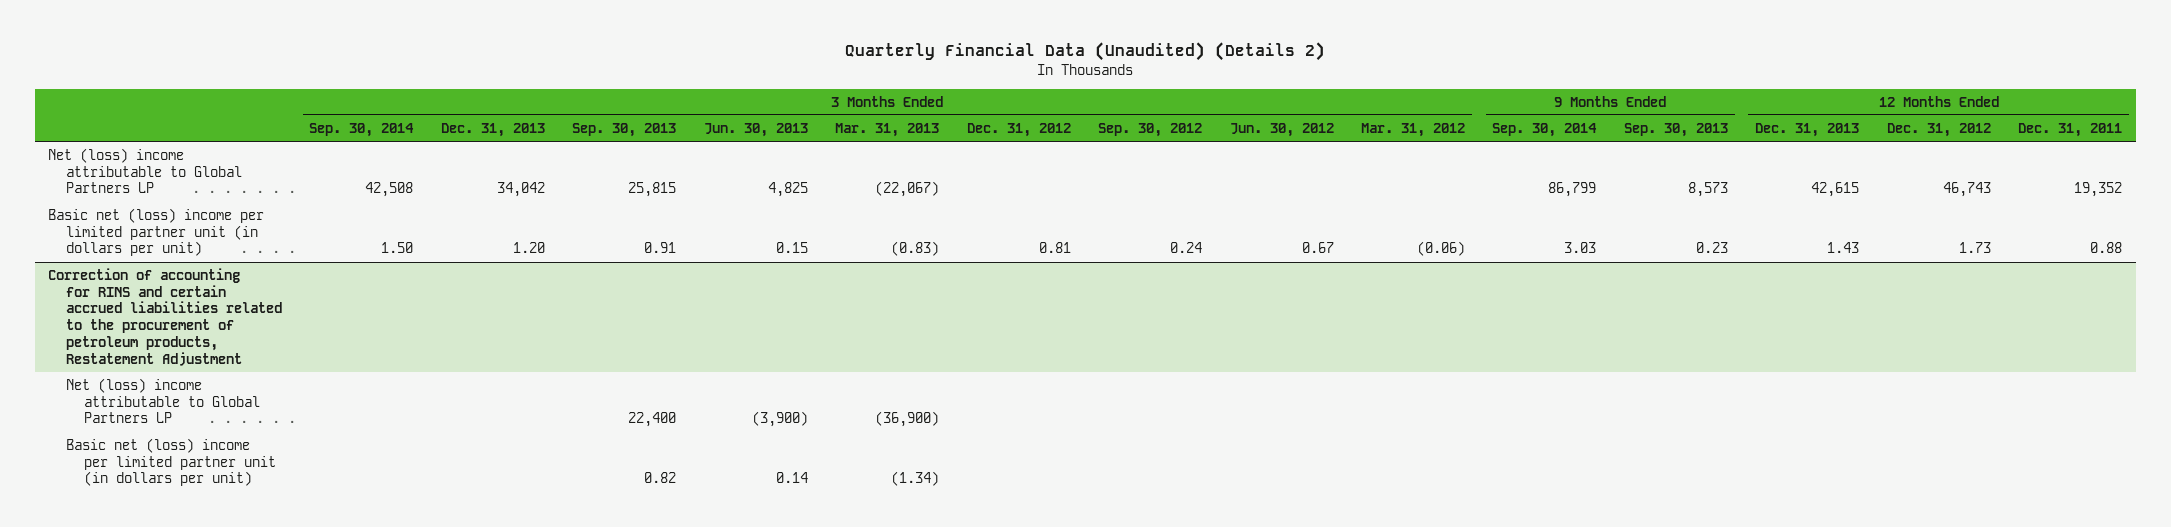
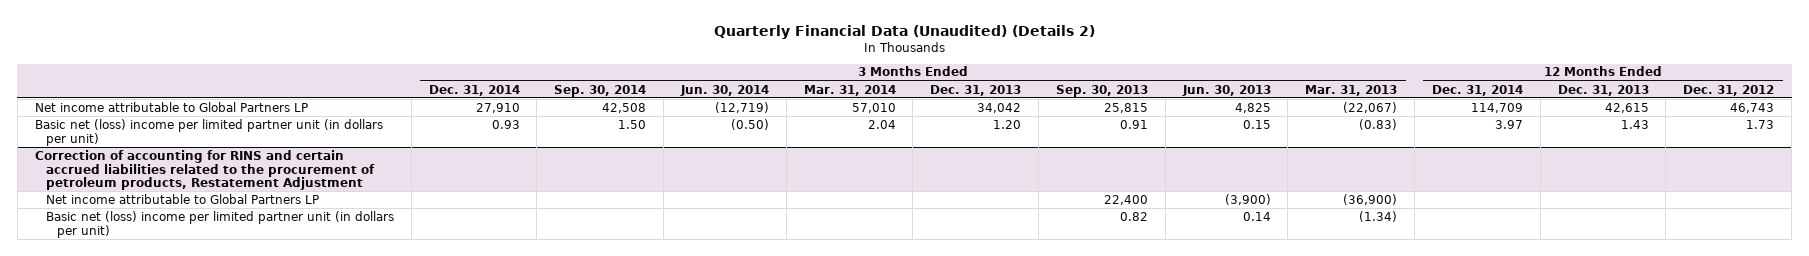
- | 3 Months Ended Sep. 30, 2014 | 3 Months Ended Dec. 31, 2013 | 3 Months Ended Sep. 30, 2013 | 3 Months Ended Jun. 30, 2013 | 3 Months Ended Mar. 31, 2013 | 3 Months Ended Dec. 31, 2012 | 3 Months Ended Sep. 30, 2012 | 3 Months Ended Jun. 30, 2012 | 3 Months Ended Mar. 31, 2012 | 9 Months Ended Sep. 30, 2014 | 9 Months Ended Sep. 30, 2013 | 12 Months Ended Dec. 31, 2013 | 12 Months Ended Dec. 31, 2012 | 12 Months Ended Dec. 31, 2011
+ | 3 Months Ended Dec. 31, 2014 | 3 Months Ended Sep. 30, 2014 | 3 Months Ended Jun. 30, 2014 | 3 Months Ended Mar. 31, 2014 | 3 Months Ended Dec. 31, 2013 | 3 Months Ended Sep. 30, 2013 | 3 Months Ended Jun. 30, 2013 | 3 Months Ended Mar. 31, 2013 | 12 Months Ended Dec. 31, 2014 | 12 Months Ended Dec. 31, 2013 | 12 Months Ended Dec. 31, 2012
- Net (loss) income attributable to Global Partners LP | 42,508 | 34,042 | 25,815 | 4,825 | (22,067) | | | | | 86,799 | 8,573 | 42,615 | 46,743 | 19,352
+ Net income attributable to Global Partners LP | 27,910 | 42,508 | (12,719) | 57,010 | 34,042 | 25,815 | 4,825 | (22,067) | 114,709 | 42,615 | 46,743
@ Correction of accounting for RINS and certain accrued liabilities related to the procurement of petroleum products, Restatement Adjustment
- Net (loss) income attributable to Global Partners LP | | | 22,400 | (3,900) | (36,900) | | | | | | | | |
+ Net income attributable to Global Partners LP | | | | | | 22,400 | (3,900) | (36,900) | | |

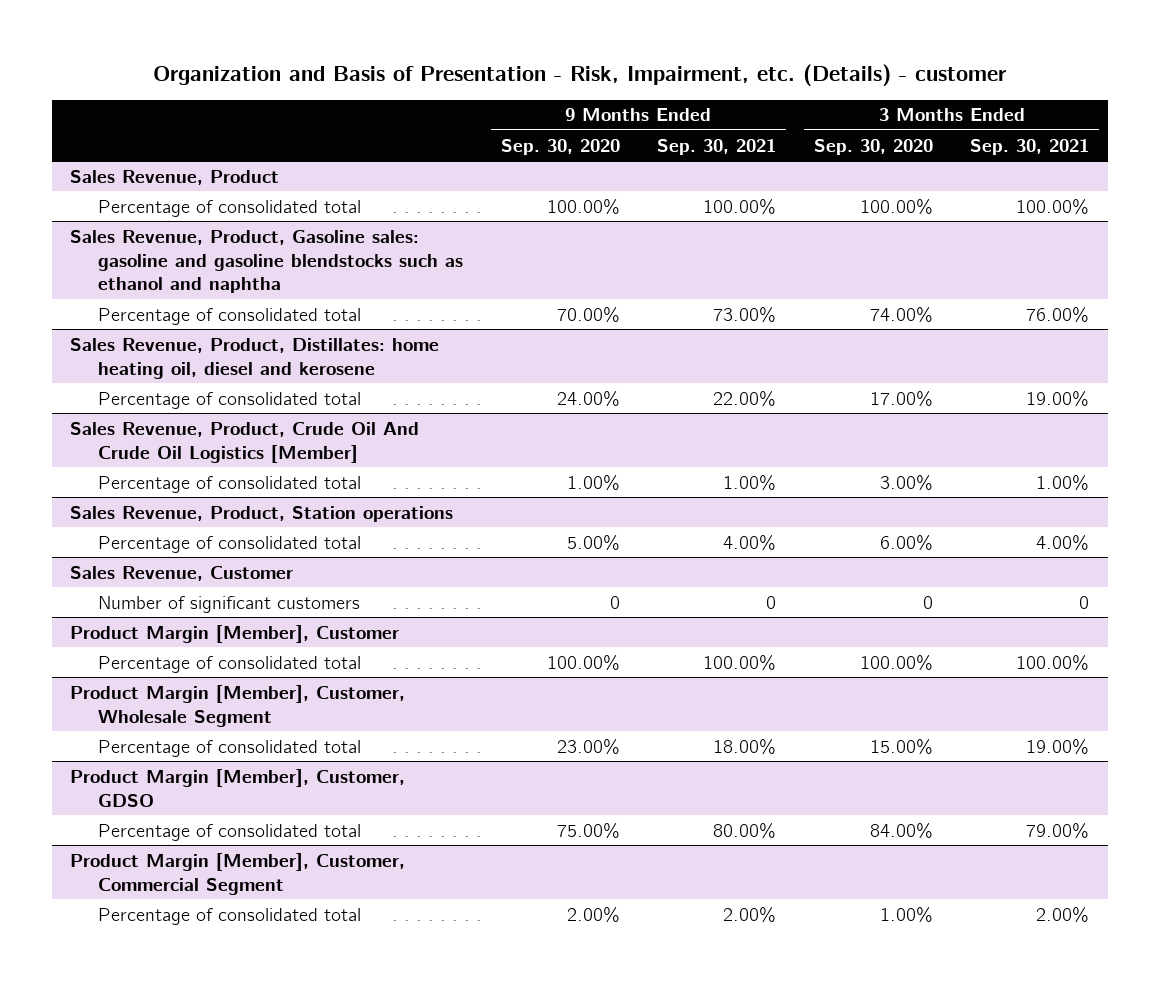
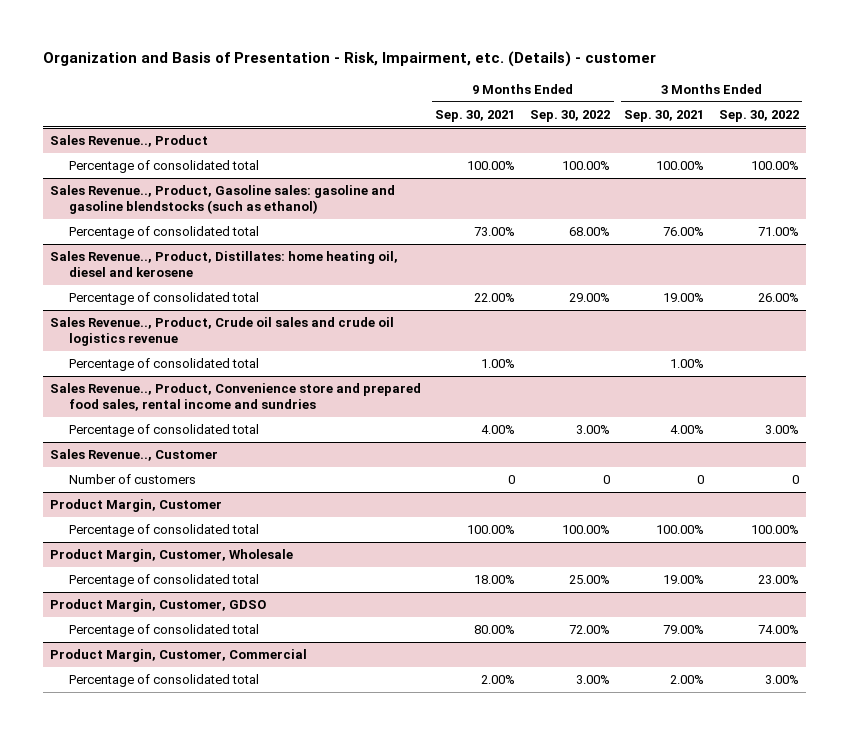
- | 9 Months Ended Sep. 30, 2020 | 9 Months Ended Sep. 30, 2021 | 3 Months Ended Sep. 30, 2020 | 3 Months Ended Sep. 30, 2021
+ | 9 Months Ended Sep. 30, 2021 | 9 Months Ended Sep. 30, 2022 | 3 Months Ended Sep. 30, 2021 | 3 Months Ended Sep. 30, 2022
- Sales Revenue, Product
+ Sales Revenue.., Product
- Sales Revenue, Product, Gasoline sales: gasoline and gasoline blendstocks such as ethanol and naphtha
+ Sales Revenue.., Product, Gasoline sales: gasoline and gasoline blendstocks (such as ethanol)
- Sales Revenue, Product, Distillates: home heating oil, diesel and kerosene
+ Sales Revenue.., Product, Distillates: home heating oil, diesel and kerosene
- Sales Revenue, Product, Crude Oil And Crude Oil Logistics [Member]
+ Sales Revenue.., Product, Crude oil sales and crude oil logistics revenue
- Sales Revenue, Product, Station operations
+ Sales Revenue.., Product, Convenience store and prepared food sales, rental income and sundries
- Sales Revenue, Customer
- Number of significant customers | 0 | 0 | 0 | 0
- Product Margin [Member], Customer
+ Sales Revenue.., Customer
+ Number of customers | 0 | 0 | 0 | 0
+ Product Margin, Customer
- Product Margin [Member], Customer, Wholesale Segment
+ Product Margin, Customer, Wholesale
- Product Margin [Member], Customer, GDSO
+ Product Margin, Customer, GDSO
- Product Margin [Member], Customer, Commercial Segment
+ Product Margin, Customer, Commercial

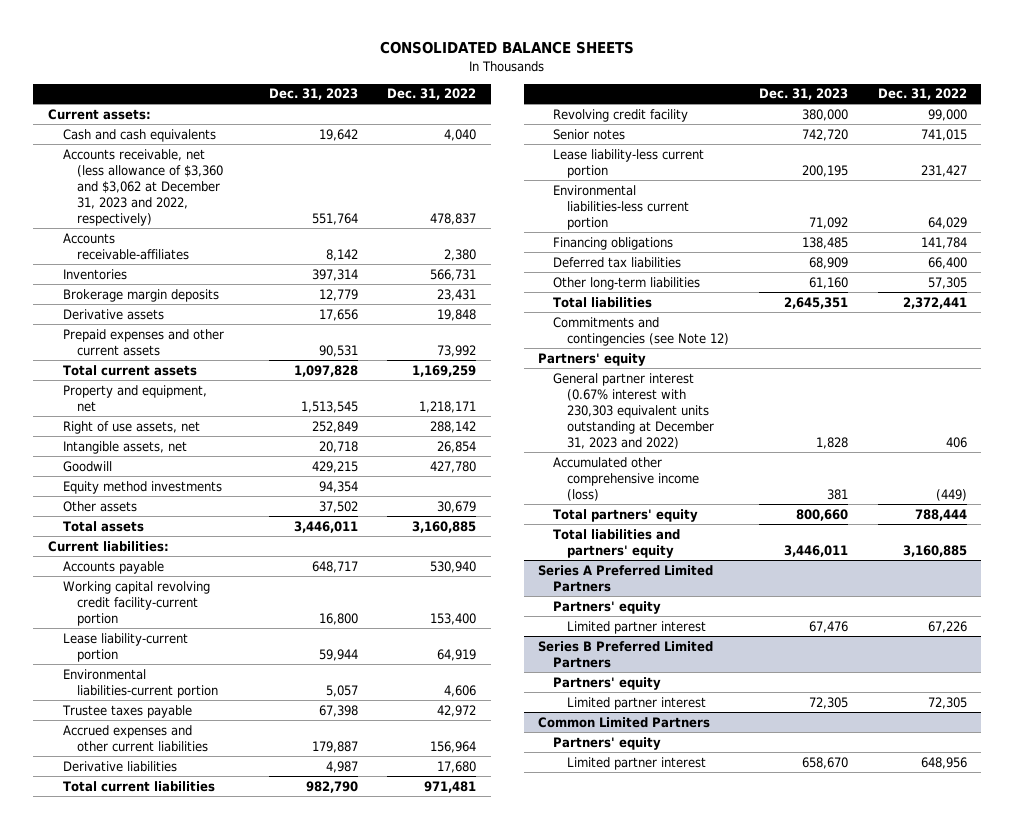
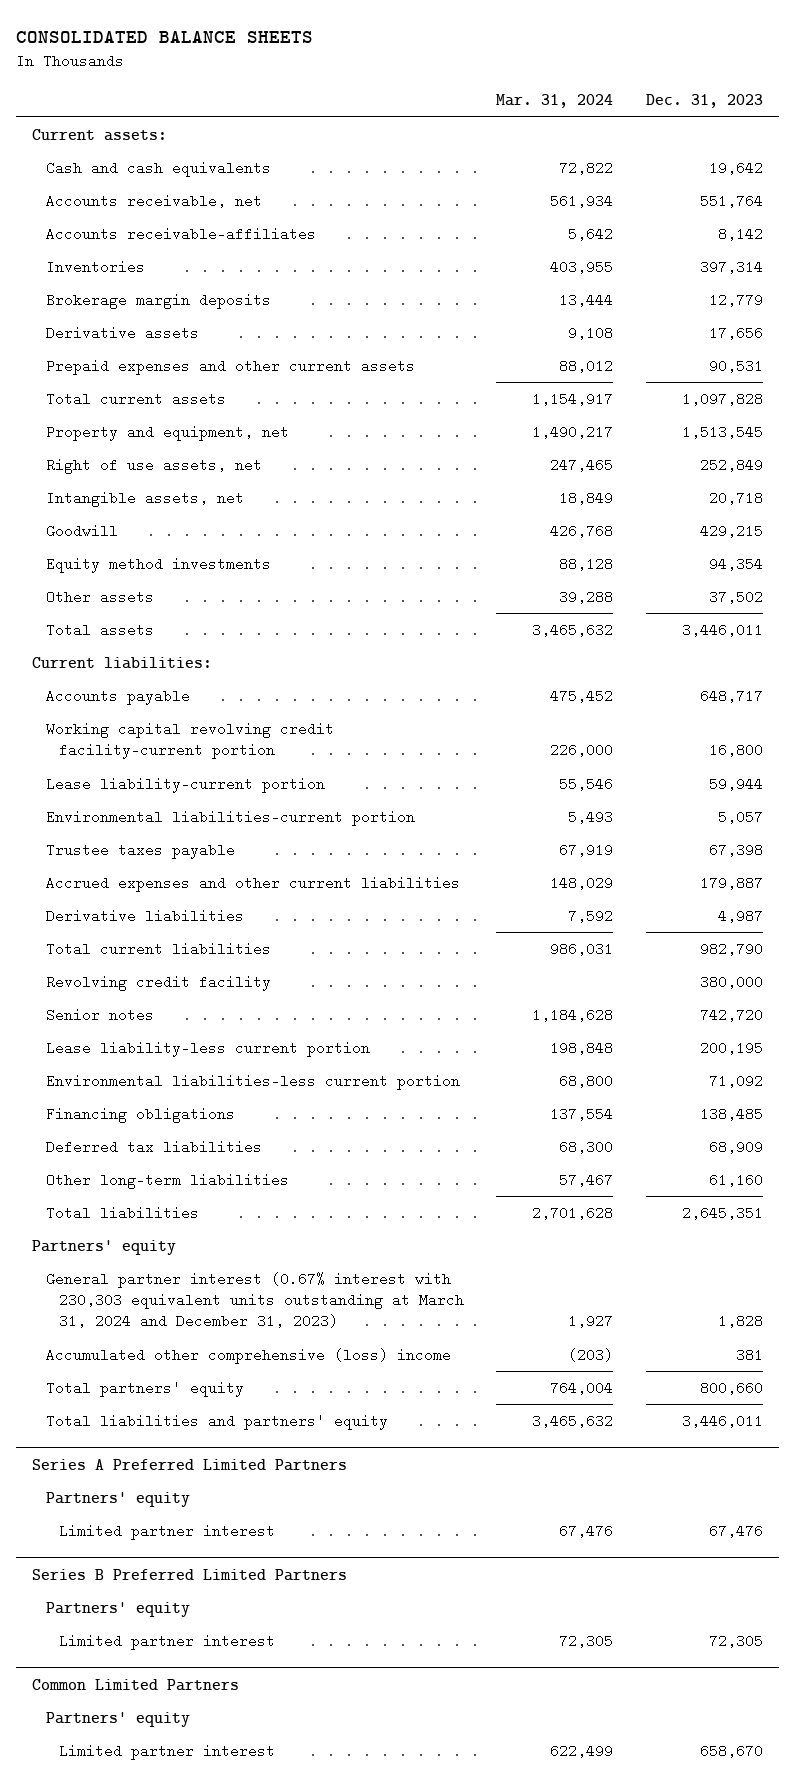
- | Dec. 31, 2023 | Dec. 31, 2022
+ | Mar. 31, 2024 | Dec. 31, 2023
- Accounts receivable, net (less allowance of $3,360 and $3,062 at December 31, 2023 and 2022, respectively) | 551,764 | 478,837
+ Accounts receivable, net | 561,934 | 551,764
- Commitments and contingencies (see Note 12)
- General partner interest (0.67% interest with 230,303 equivalent units outstanding at December 31, 2023 and 2022) | 1,828 | 406
- Accumulated other comprehensive income (loss) | 381 | (449)
+ General partner interest (0.67% interest with 230,303 equivalent units outstanding at March 31, 2024 and December 31, 2023) | 1,927 | 1,828
+ Accumulated other comprehensive (loss) income | (203) | 381

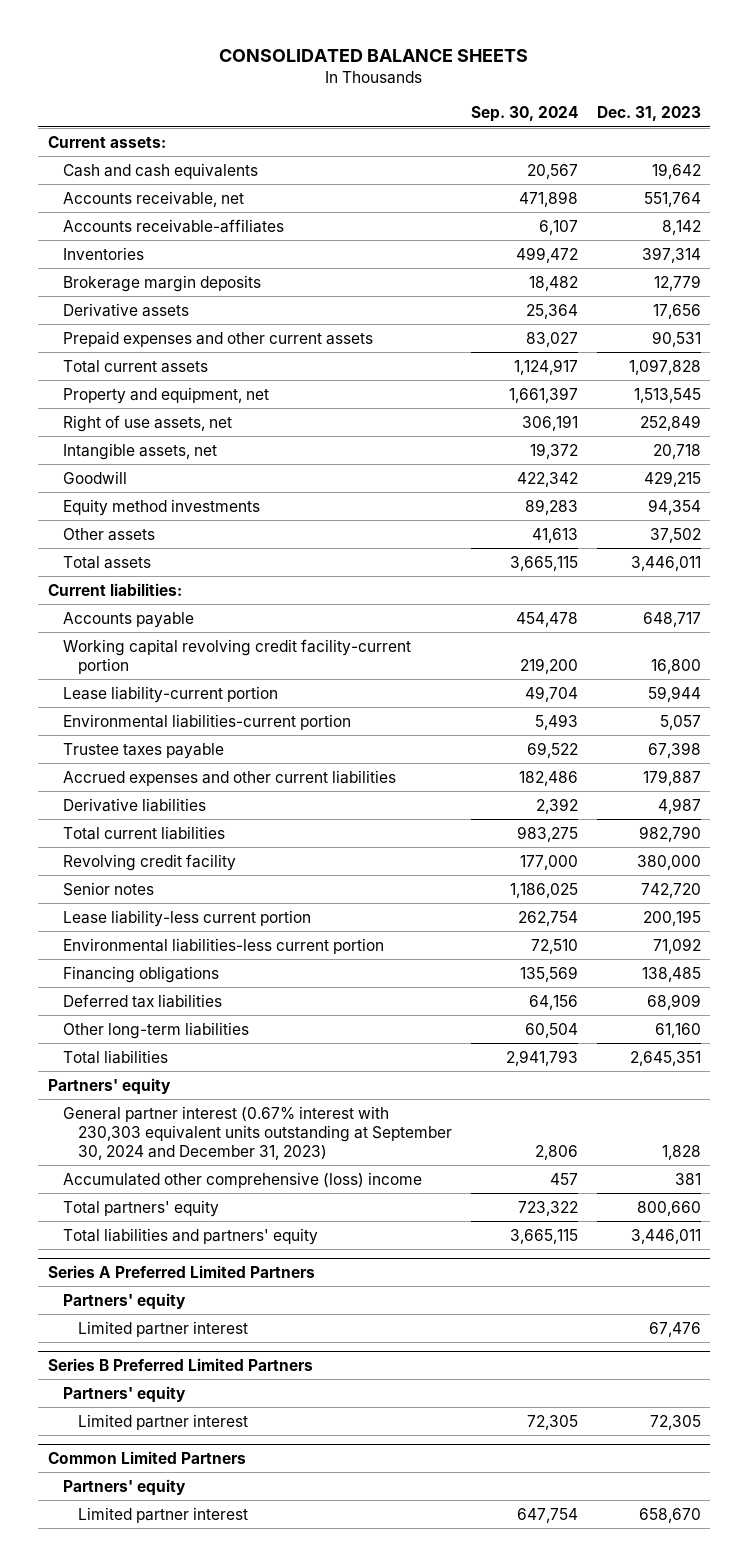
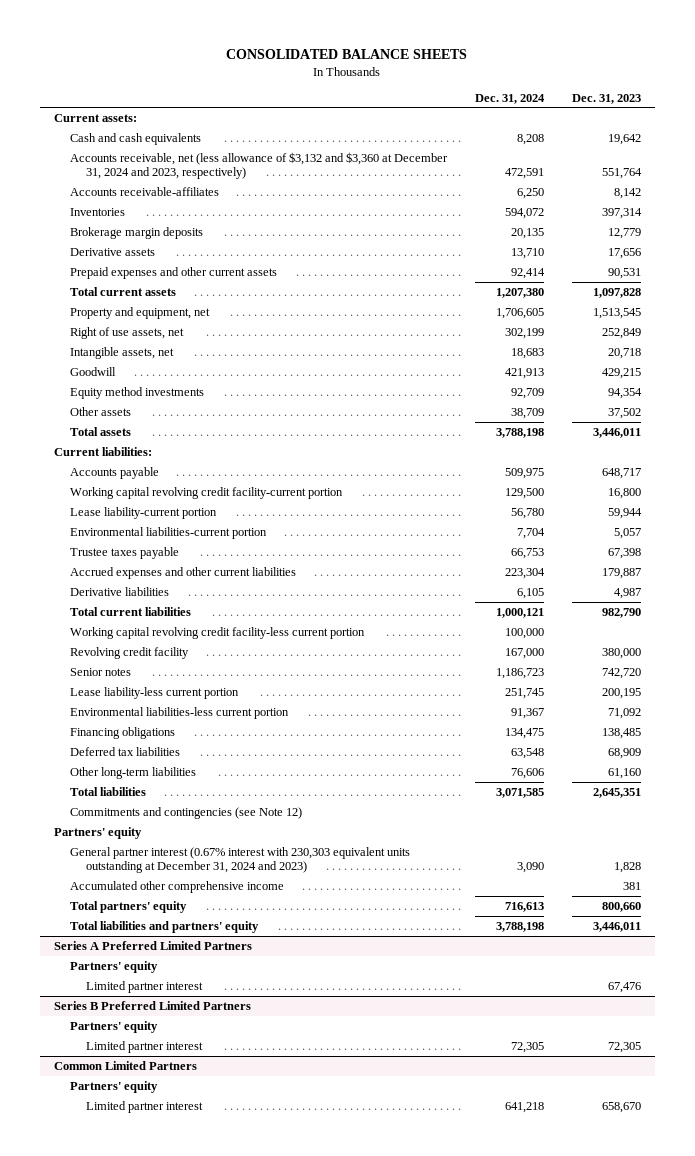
- | Sep. 30, 2024 | Dec. 31, 2023
+ | Dec. 31, 2024 | Dec. 31, 2023
- Accounts receivable, net | 471,898 | 551,764
+ Accounts receivable, net (less allowance of $3,132 and $3,360 at December 31, 2024 and 2023, respectively) | 472,591 | 551,764
+ Working capital revolving credit facility-less current portion | 100,000 |
+ Commitments and contingencies (see Note 12)
- General partner interest (0.67% interest with 230,303 equivalent units outstanding at September 30, 2024 and December 31, 2023) | 2,806 | 1,828
- Accumulated other comprehensive (loss) income | 457 | 381
+ General partner interest (0.67% interest with 230,303 equivalent units outstanding at December 31, 2024 and 2023) | 3,090 | 1,828
+ Accumulated other comprehensive income | | 381

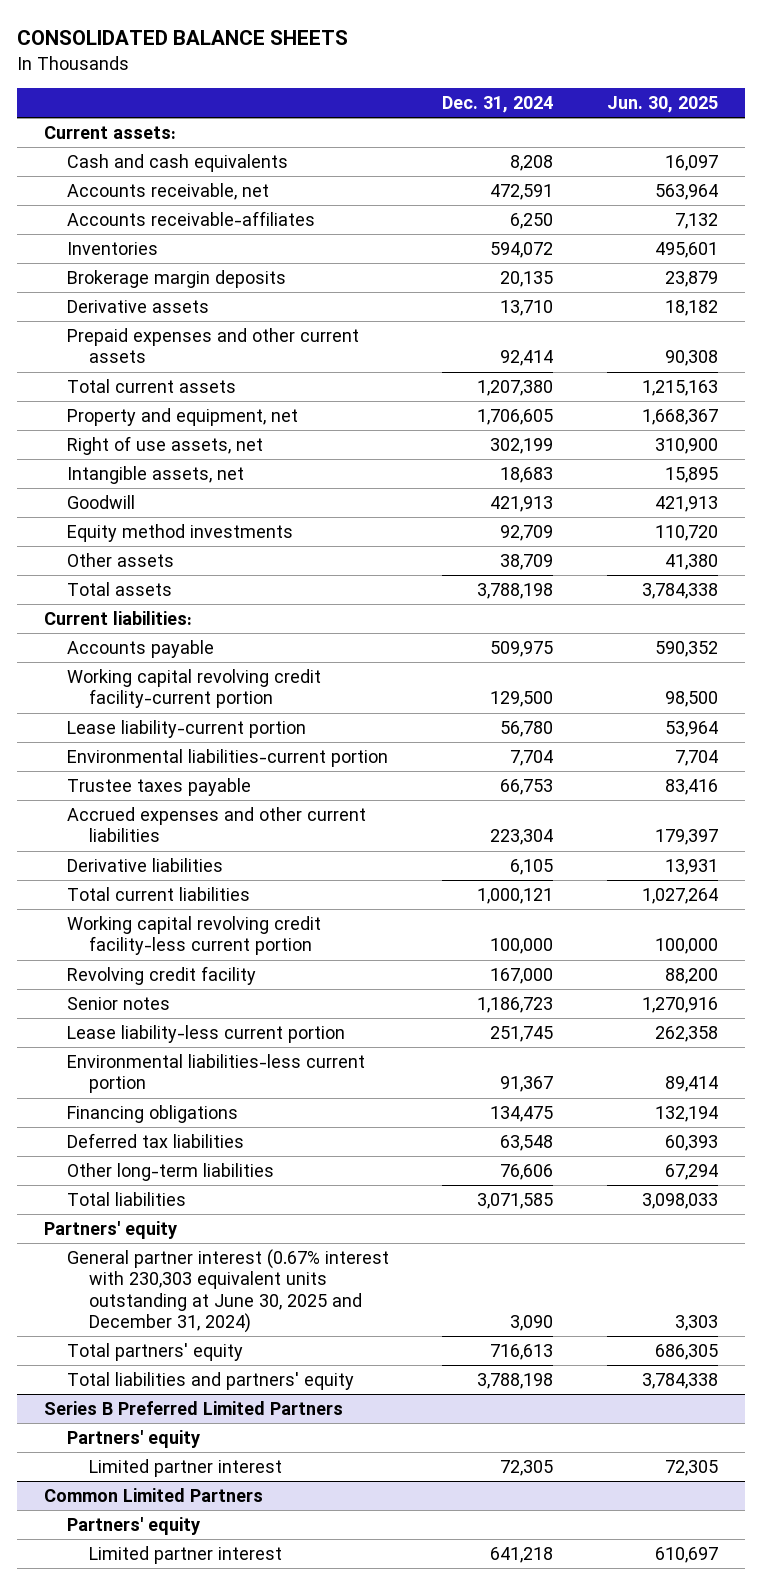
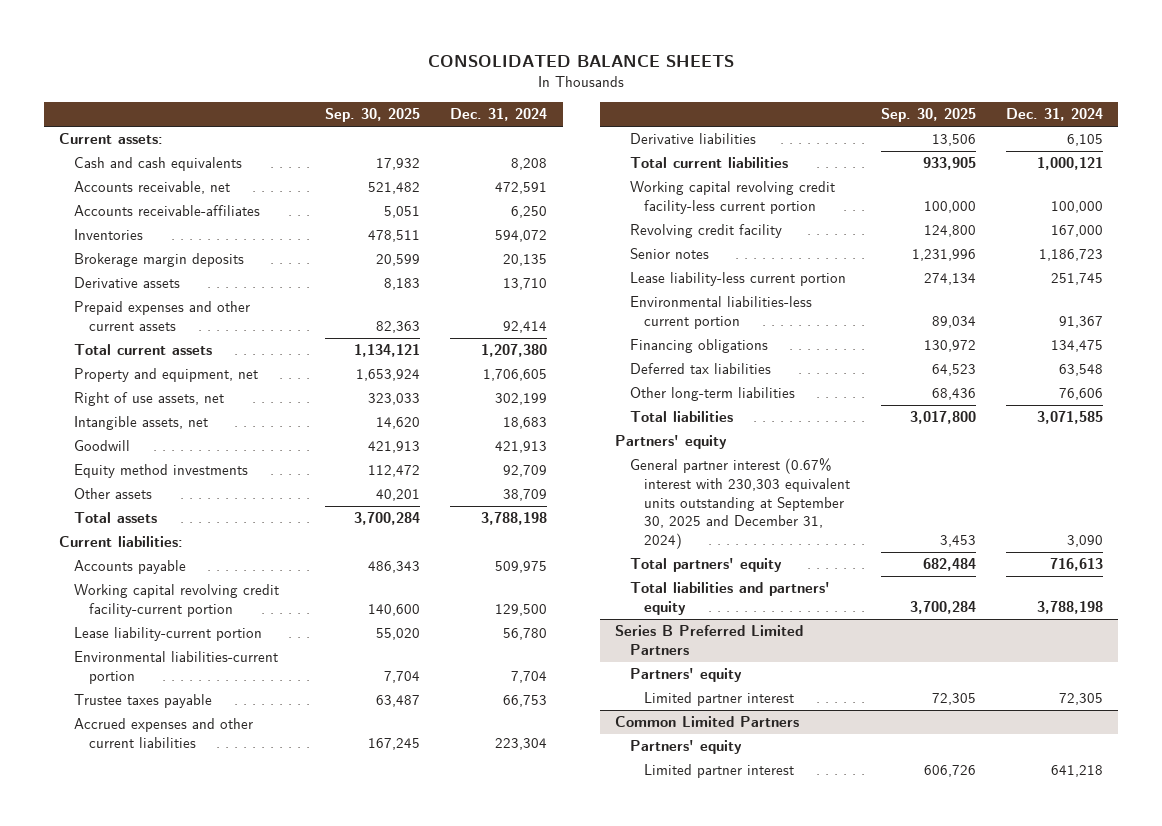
- | Dec. 31, 2024 | Jun. 30, 2025
+ | Sep. 30, 2025 | Dec. 31, 2024
- General partner interest (0.67% interest with 230,303 equivalent units outstanding at June 30, 2025 and December 31, 2024) | 3,090 | 3,303
+ General partner interest (0.67% interest with 230,303 equivalent units outstanding at September 30, 2025 and December 31, 2024) | 3,453 | 3,090

